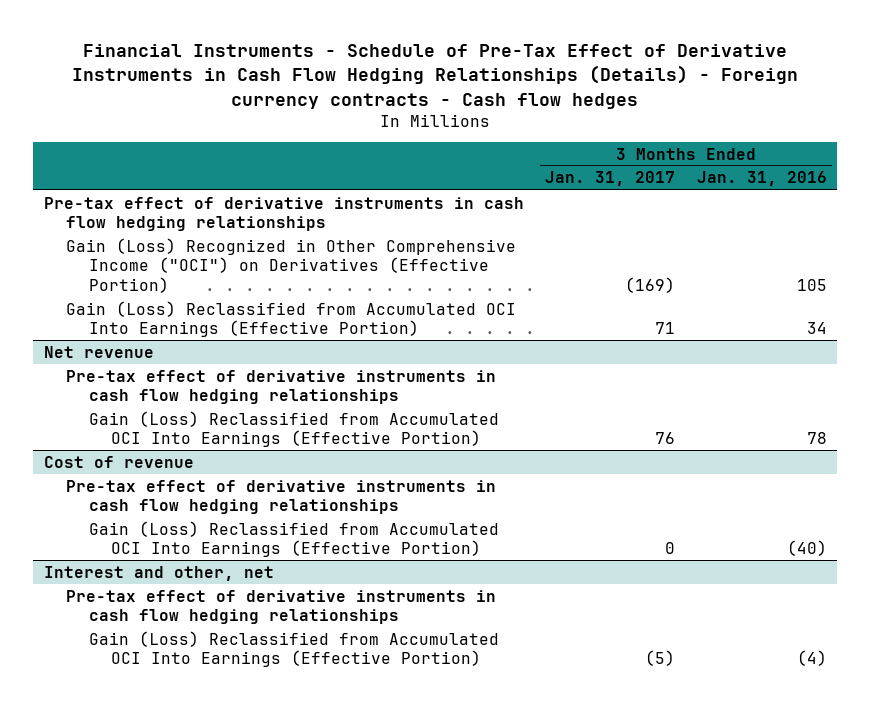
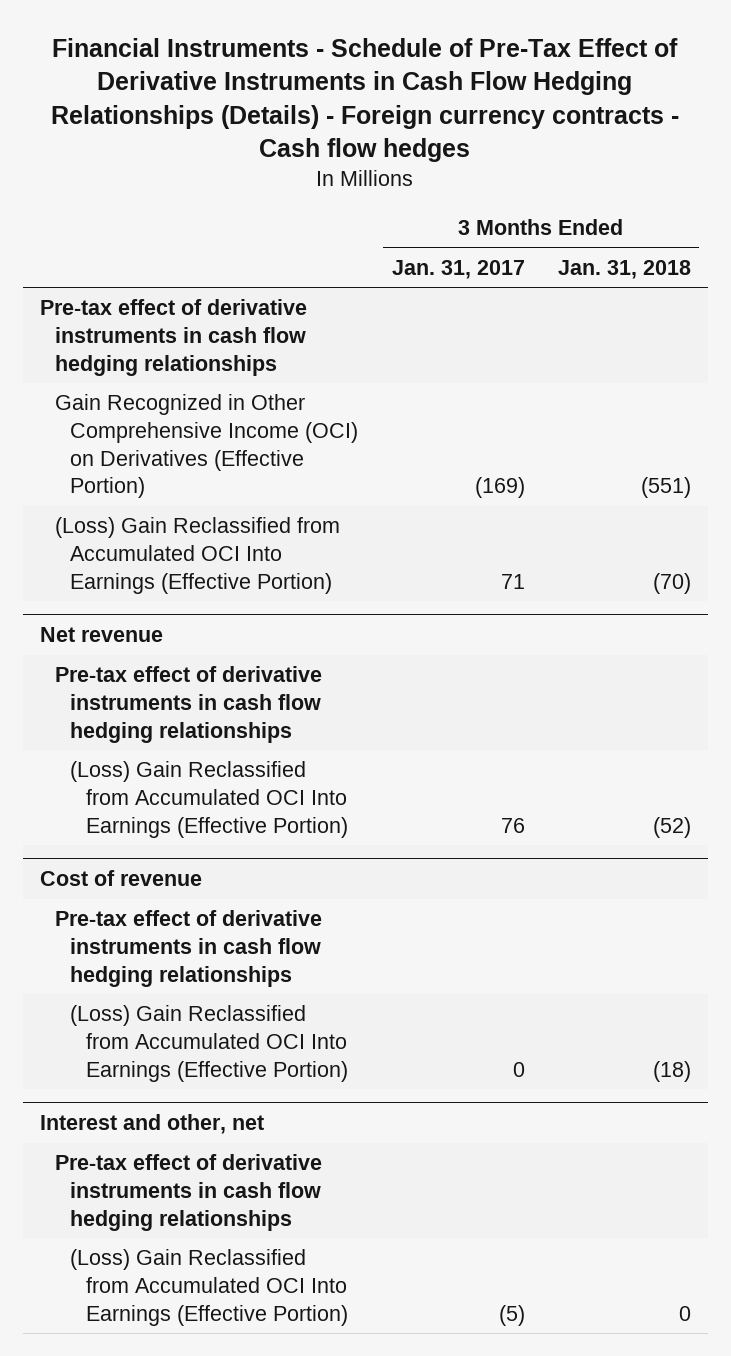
- | 3 Months Ended Jan. 31, 2017 | 3 Months Ended Jan. 31, 2016
+ | 3 Months Ended Jan. 31, 2017 | 3 Months Ended Jan. 31, 2018
- Gain (Loss) Recognized in Other Comprehensive Income ("OCI") on Derivatives (Effective Portion) | (169) | 105
- Gain (Loss) Reclassified from Accumulated OCI Into Earnings (Effective Portion) | 71 | 34
+ Gain Recognized in Other Comprehensive Income (OCI) on Derivatives (Effective Portion) | (169) | (551)
+ (Loss) Gain Reclassified from Accumulated OCI Into Earnings (Effective Portion) | 71 | (70)
@ Net revenue
- Gain (Loss) Reclassified from Accumulated OCI Into Earnings (Effective Portion) | 76 | 78
+ (Loss) Gain Reclassified from Accumulated OCI Into Earnings (Effective Portion) | 76 | (52)
@ Cost of revenue
- Gain (Loss) Reclassified from Accumulated OCI Into Earnings (Effective Portion) | 0 | (40)
+ (Loss) Gain Reclassified from Accumulated OCI Into Earnings (Effective Portion) | 0 | (18)
@ Interest and other, net
- Gain (Loss) Reclassified from Accumulated OCI Into Earnings (Effective Portion) | (5) | (4)
+ (Loss) Gain Reclassified from Accumulated OCI Into Earnings (Effective Portion) | (5) | 0

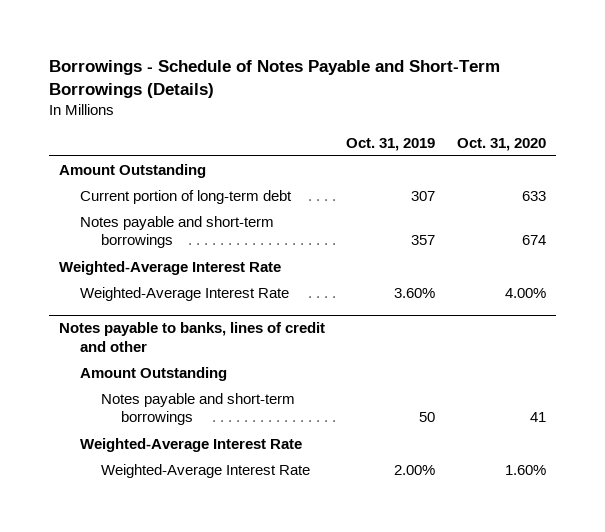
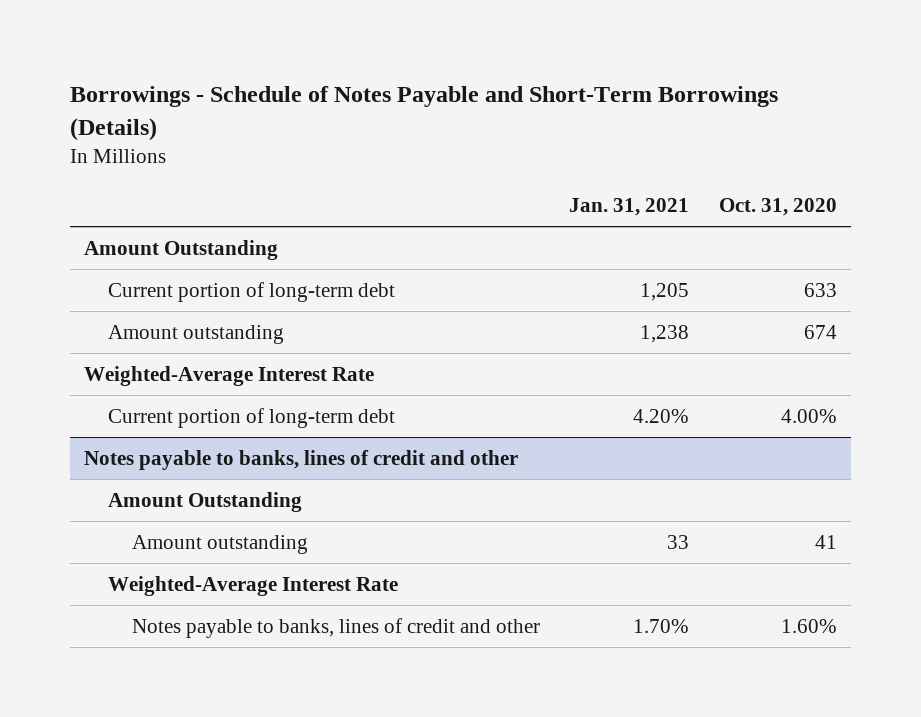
- | Oct. 31, 2019 | Oct. 31, 2020
+ | Jan. 31, 2021 | Oct. 31, 2020
- Notes payable and short-term borrowings | 357 | 674
+ Amount outstanding | 1,238 | 674
- Weighted-Average Interest Rate | 3.60% | 4.00%
+ Current portion of long-term debt | 4.20% | 4.00%
@ Notes payable to banks, lines of credit and other
- Notes payable and short-term borrowings | 50 | 41
+ Amount outstanding | 33 | 41
- Weighted-Average Interest Rate | 2.00% | 1.60%
+ Notes payable to banks, lines of credit and other | 1.70% | 1.60%

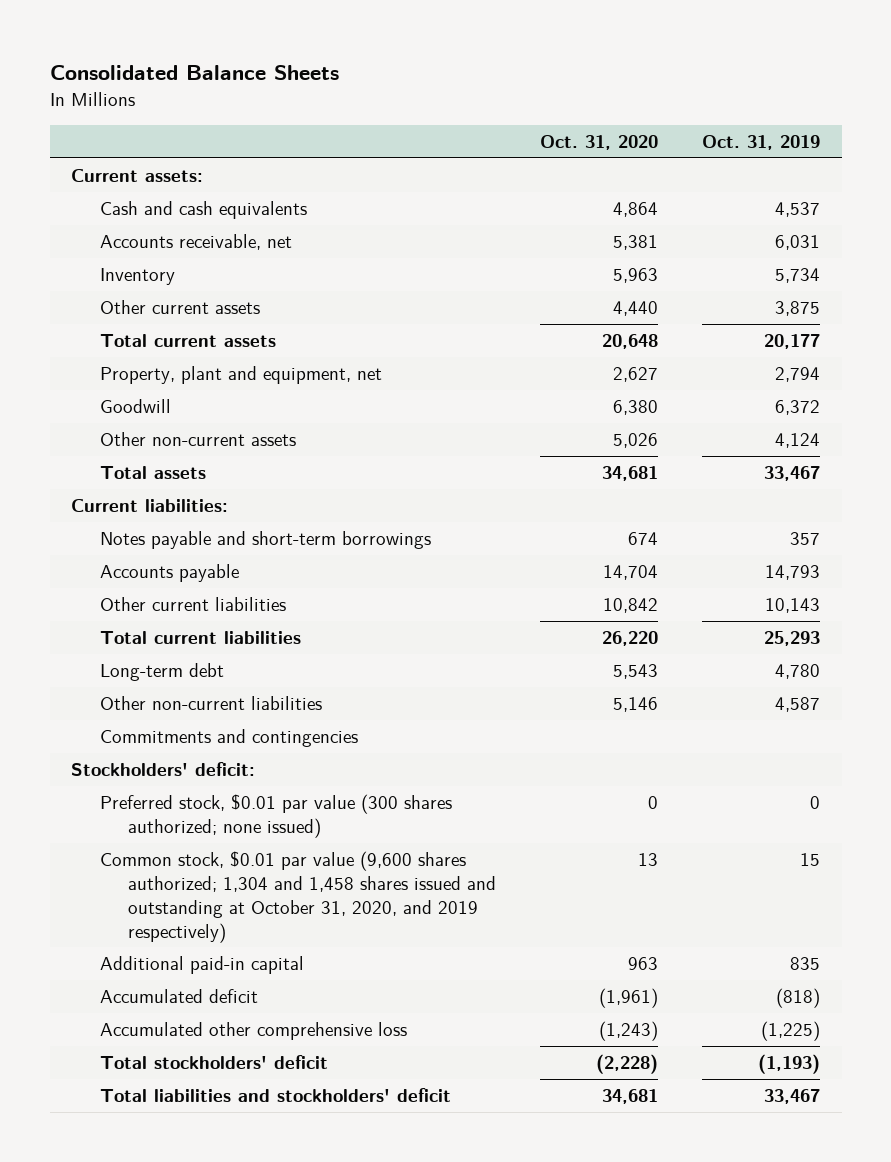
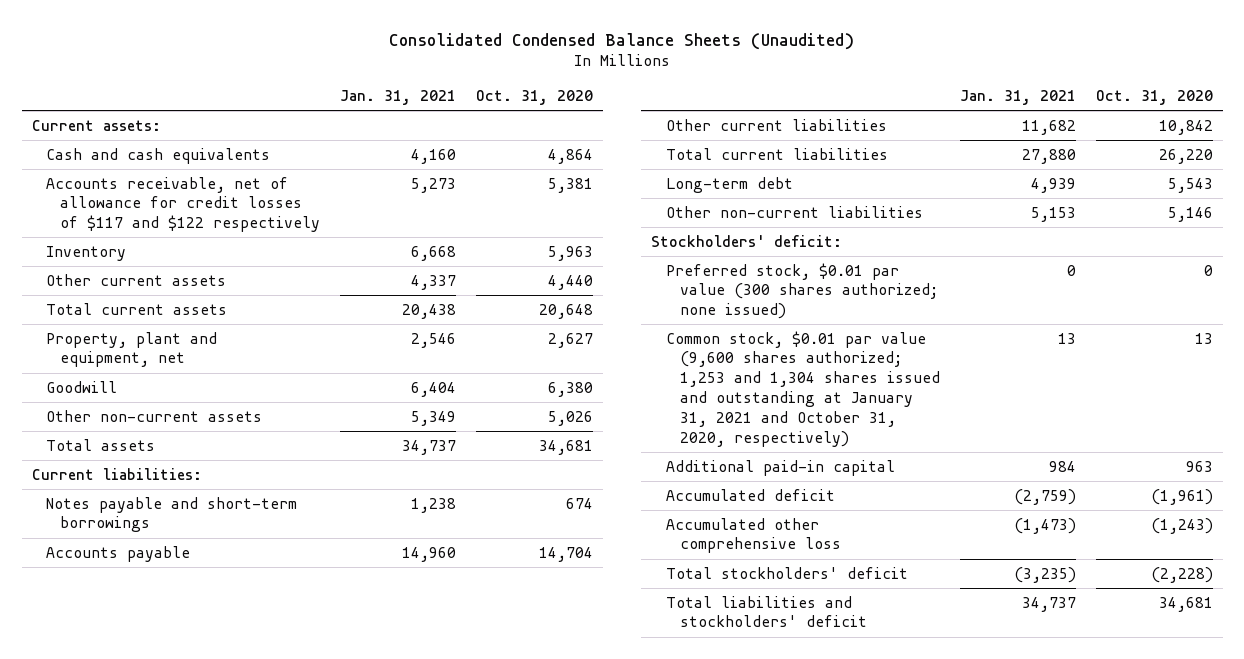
- Consolidated Balance Sheets
+ Consolidated Condensed Balance Sheets (Unaudited)
- | Oct. 31, 2020 | Oct. 31, 2019
+ | Jan. 31, 2021 | Oct. 31, 2020
- Accounts receivable, net | 5,381 | 6,031
+ Accounts receivable, net of allowance for credit losses of $117 and $122 respectively | 5,273 | 5,381
- Commitments and contingencies
- Common stock, $0.01 par value (9,600 shares authorized; 1,304 and 1,458 shares issued and outstanding at October 31, 2020, and 2019 respectively) | 13 | 15
+ Common stock, $0.01 par value (9,600 shares authorized; 1,253 and 1,304 shares issued and outstanding at January 31, 2021 and October 31, 2020, respectively) | 13 | 13

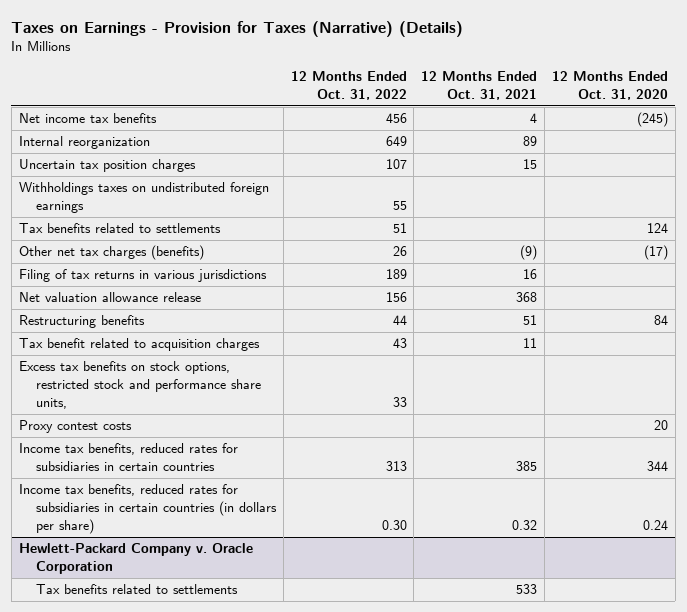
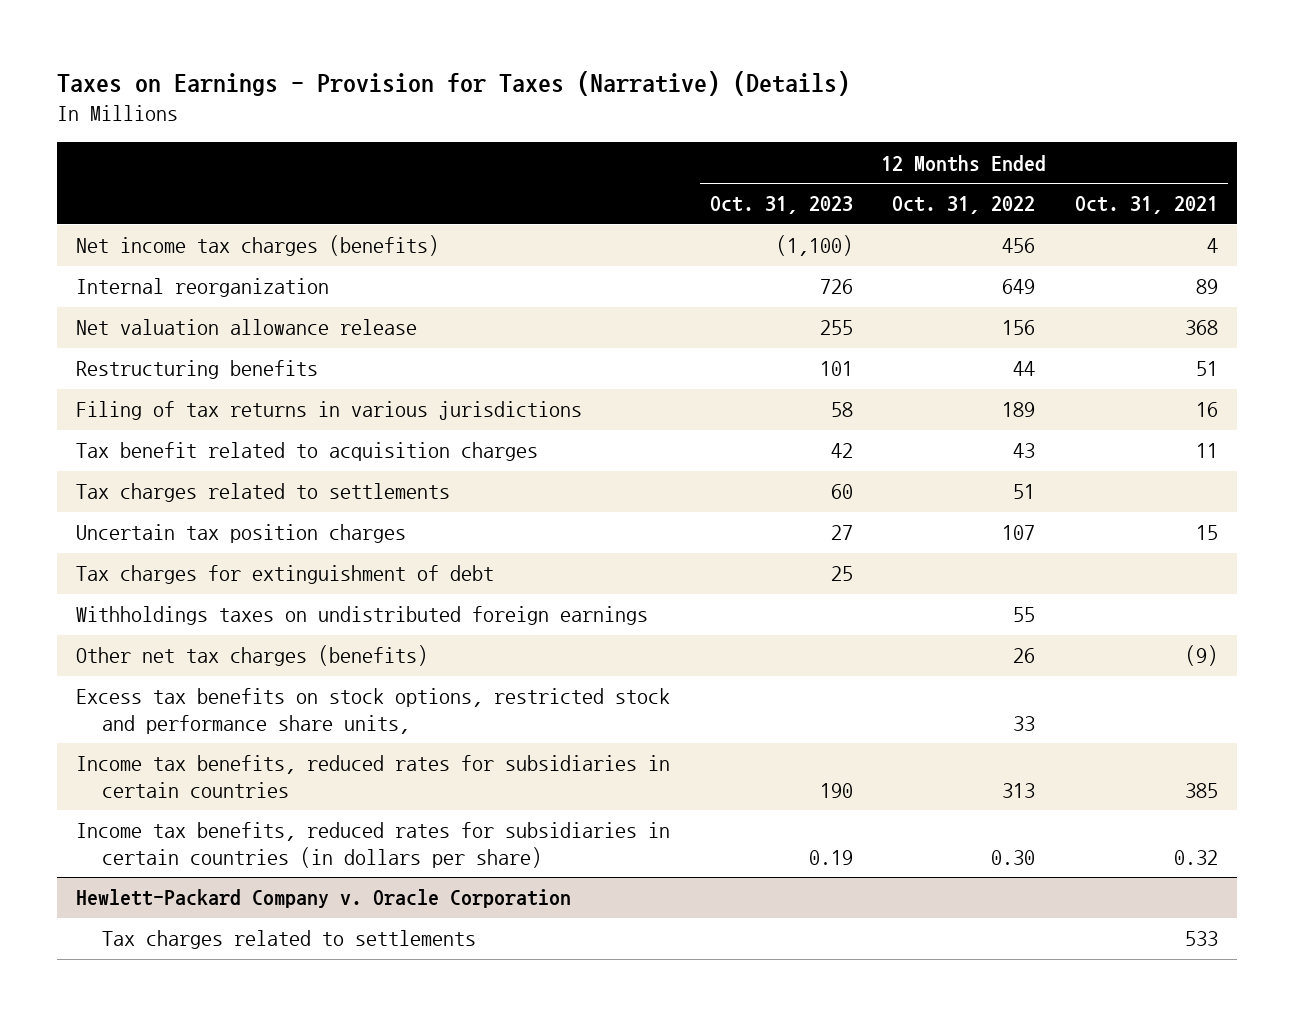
- | 12 Months Ended Oct. 31, 2022 | 12 Months Ended Oct. 31, 2021 | 12 Months Ended Oct. 31, 2020
+ | 12 Months Ended Oct. 31, 2023 | 12 Months Ended Oct. 31, 2022 | 12 Months Ended Oct. 31, 2021
- Net income tax benefits | 456 | 4 | (245)
+ Net income tax charges (benefits) | (1,100) | 456 | 4
- Tax benefits related to settlements | 51 | | 124
moved down: Filing of tax returns in various jurisdictions | 58 | 189 | 16
+ Tax charges related to settlements | 60 | 51 |
moved down: Uncertain tax position charges | 27 | 107 | 15
+ Tax charges for extinguishment of debt | 25 | |
moved down: Withholdings taxes on undistributed foreign earnings | | 55 |
moved down: Other net tax charges (benefits) | | 26 | (9)
- Proxy contest costs | | | 20
@ Hewlett-Packard Company v. Oracle Corporation
- Tax benefits related to settlements | | 533 |
+ Tax charges related to settlements | | | 533

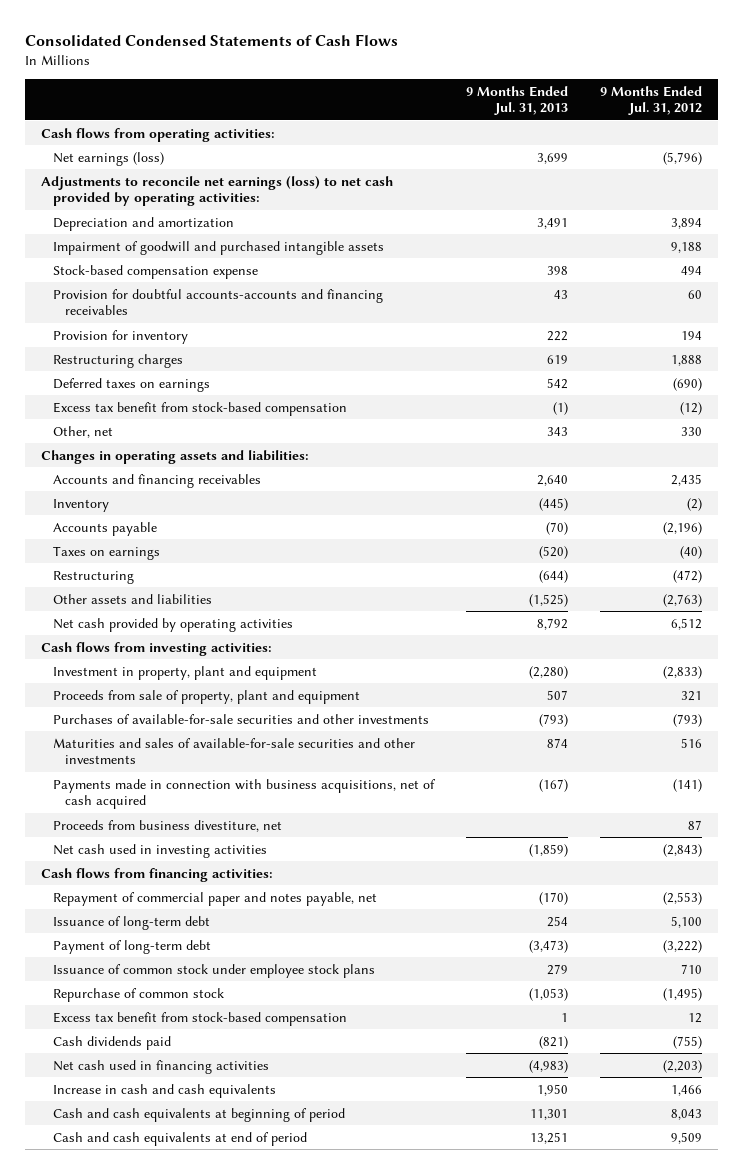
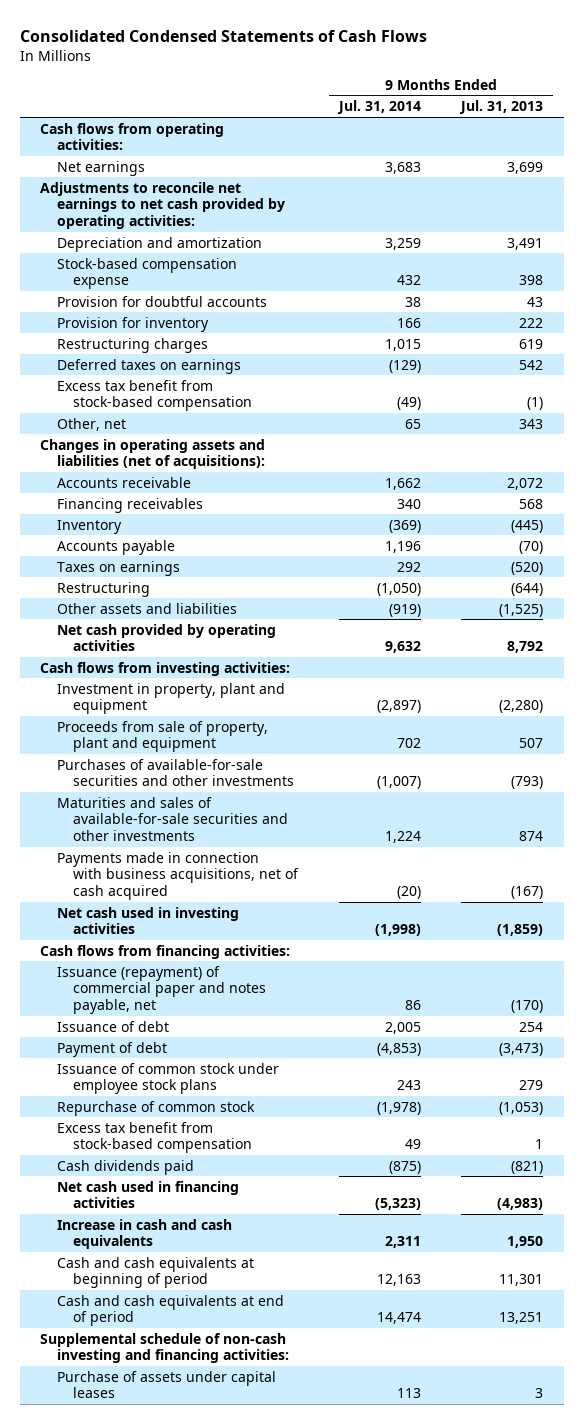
- | 9 Months Ended Jul. 31, 2013 | 9 Months Ended Jul. 31, 2012
+ | 9 Months Ended Jul. 31, 2014 | 9 Months Ended Jul. 31, 2013
- Net earnings (loss) | 3,699 | (5,796)
- Adjustments to reconcile net earnings (loss) to net cash provided by operating activities:
+ Net earnings | 3,683 | 3,699
+ Adjustments to reconcile net earnings to net cash provided by operating activities:
- Impairment of goodwill and purchased intangible assets | | 9,188
- Provision for doubtful accounts-accounts and financing receivables | 43 | 60
+ Provision for doubtful accounts | 38 | 43
- Changes in operating assets and liabilities:
- Accounts and financing receivables | 2,640 | 2,435
+ Changes in operating assets and liabilities (net of acquisitions):
+ Accounts receivable | 1,662 | 2,072
+ Financing receivables | 340 | 568
- Proceeds from business divestiture, net | | 87
- Repayment of commercial paper and notes payable, net | (170) | (2,553)
- Issuance of long-term debt | 254 | 5,100
- Payment of long-term debt | (3,473) | (3,222)
+ Issuance (repayment) of commercial paper and notes payable, net | 86 | (170)
+ Issuance of debt | 2,005 | 254
+ Payment of debt | (4,853) | (3,473)
+ Supplemental schedule of non-cash investing and financing activities:
+ Purchase of assets under capital leases | 113 | 3

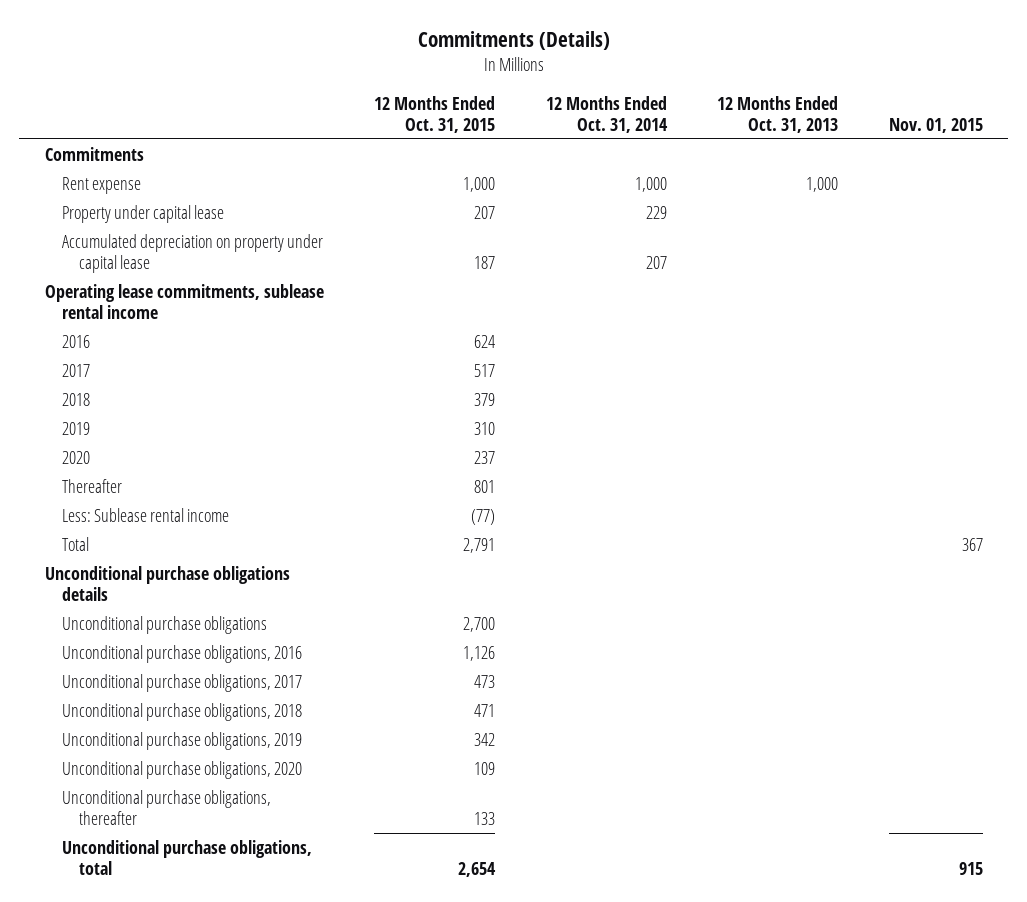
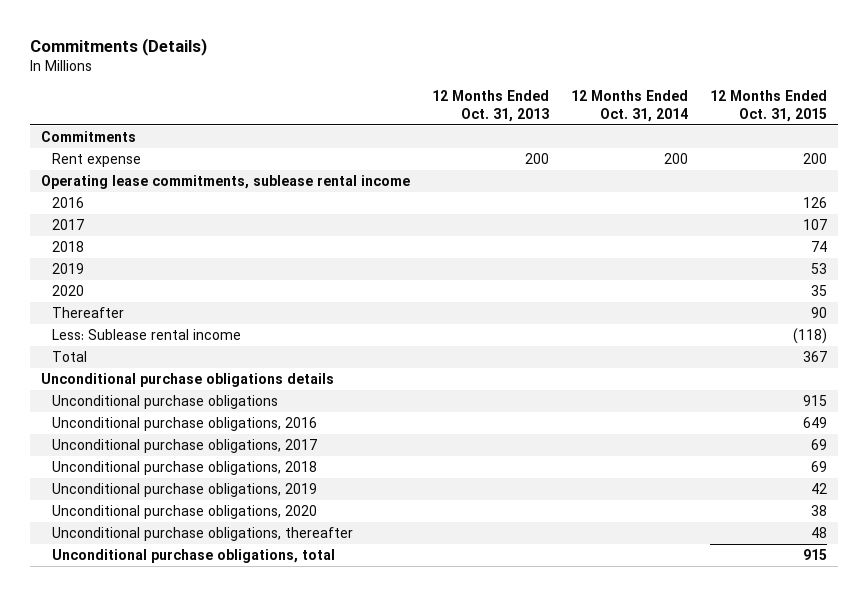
- | 12 Months Ended Oct. 31, 2015 | 12 Months Ended Oct. 31, 2014 | 12 Months Ended Oct. 31, 2013 | Nov. 01, 2015
+ | 12 Months Ended Oct. 31, 2013 | 12 Months Ended Oct. 31, 2014 | 12 Months Ended Oct. 31, 2015
- Rent expense | 1,000 | 1,000 | 1,000 |
- Property under capital lease | 207 | 229 | |
- Accumulated depreciation on property under capital lease | 187 | 207 | |
+ Rent expense | 200 | 200 | 200
- 2016 | 624 | | |
- 2017 | 517 | | |
- 2018 | 379 | | |
- 2019 | 310 | | |
- 2020 | 237 | | |
- Thereafter | 801 | | |
- Less: Sublease rental income | (77) | | |
- Total | 2,791 | | | 367
+ 2016 | | | 126
+ 2017 | | | 107
+ 2018 | | | 74
+ 2019 | | | 53
+ 2020 | | | 35
+ Thereafter | | | 90
+ Less: Sublease rental income | | | (118)
+ Total | | | 367
- Unconditional purchase obligations | 2,700 | | |
- Unconditional purchase obligations, 2016 | 1,126 | | |
- Unconditional purchase obligations, 2017 | 473 | | |
- Unconditional purchase obligations, 2018 | 471 | | |
- Unconditional purchase obligations, 2019 | 342 | | |
- Unconditional purchase obligations, 2020 | 109 | | |
- Unconditional purchase obligations, thereafter | 133 | | |
- Unconditional purchase obligations, total | 2,654 | | | 915
+ Unconditional purchase obligations | | | 915
+ Unconditional purchase obligations, 2016 | | | 649
+ Unconditional purchase obligations, 2017 | | | 69
+ Unconditional purchase obligations, 2018 | | | 69
+ Unconditional purchase obligations, 2019 | | | 42
+ Unconditional purchase obligations, 2020 | | | 38
+ Unconditional purchase obligations, thereafter | | | 48
+ Unconditional purchase obligations, total | | | 915

